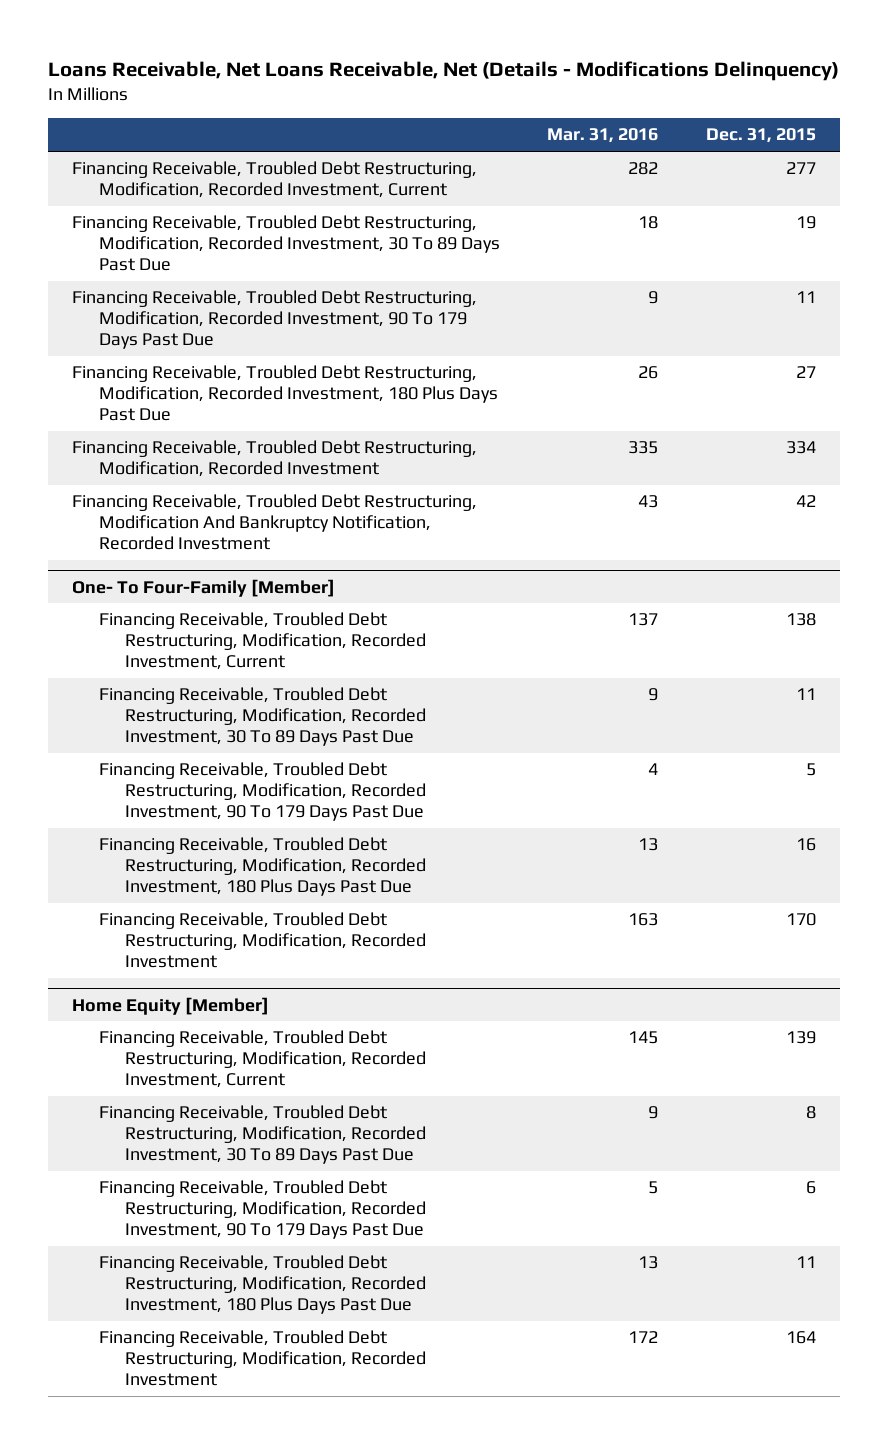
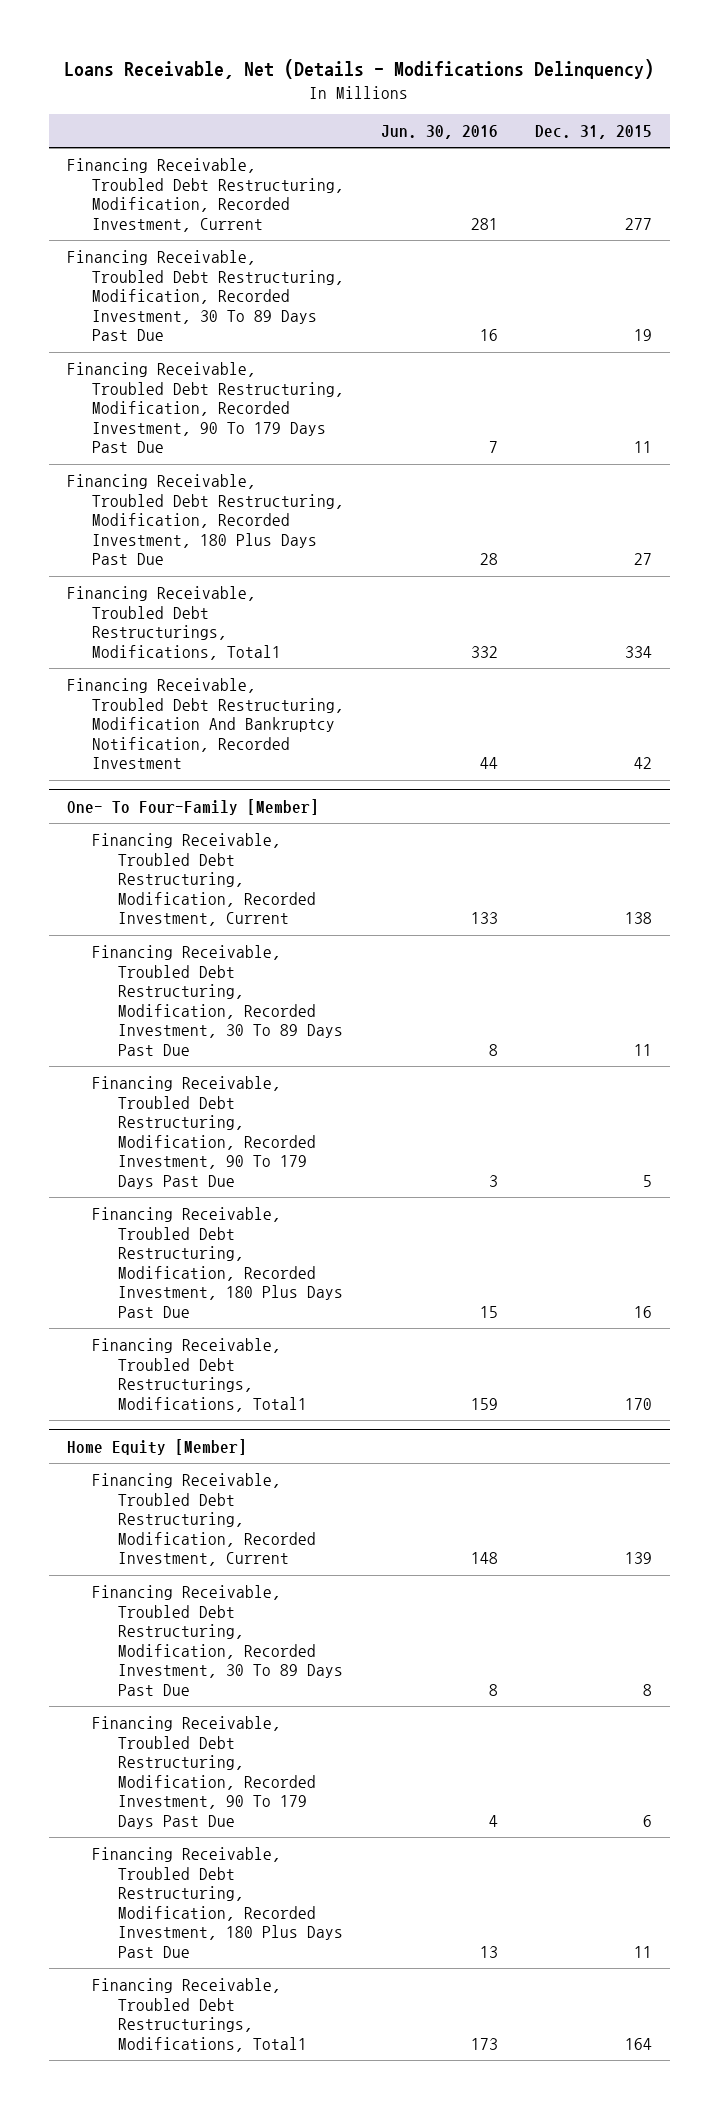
- Loans Receivable, Net Loans Receivable, Net (Details - Modifications Delinquency)
+ Loans Receivable, Net (Details - Modifications Delinquency)
- | Mar. 31, 2016 | Dec. 31, 2015
+ | Jun. 30, 2016 | Dec. 31, 2015
- Financing Receivable, Troubled Debt Restructuring, Modification, Recorded Investment | 335 | 334
+ Financing Receivable, Troubled Debt Restructurings, Modifications, Total1 | 332 | 334
@ One- To Four-Family [Member]
- Financing Receivable, Troubled Debt Restructuring, Modification, Recorded Investment | 163 | 170
+ Financing Receivable, Troubled Debt Restructurings, Modifications, Total1 | 159 | 170
@ Home Equity [Member]
- Financing Receivable, Troubled Debt Restructuring, Modification, Recorded Investment | 172 | 164
+ Financing Receivable, Troubled Debt Restructurings, Modifications, Total1 | 173 | 164

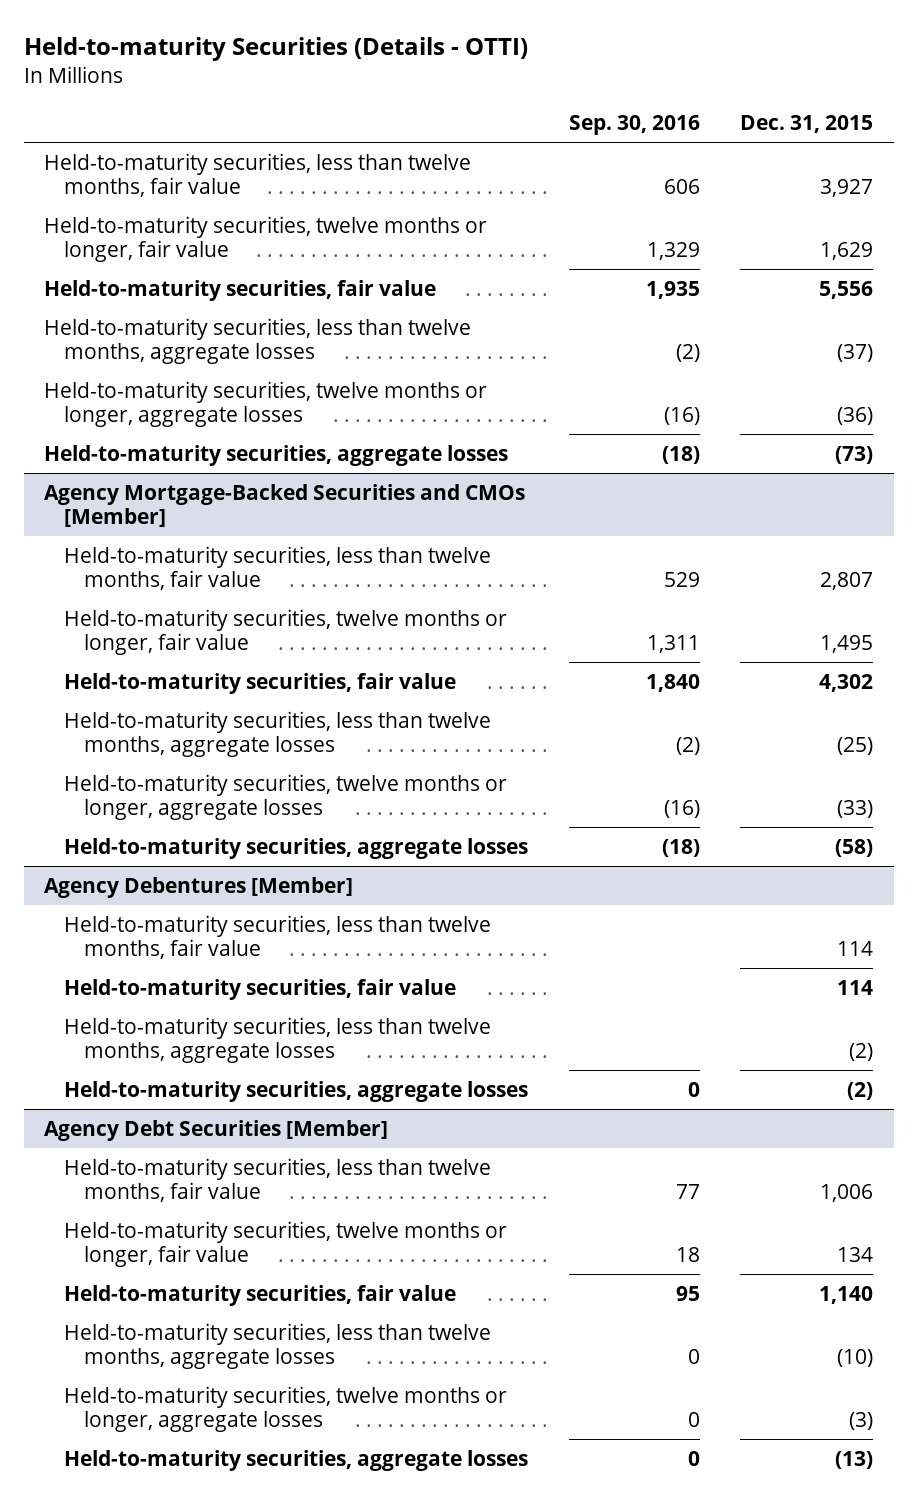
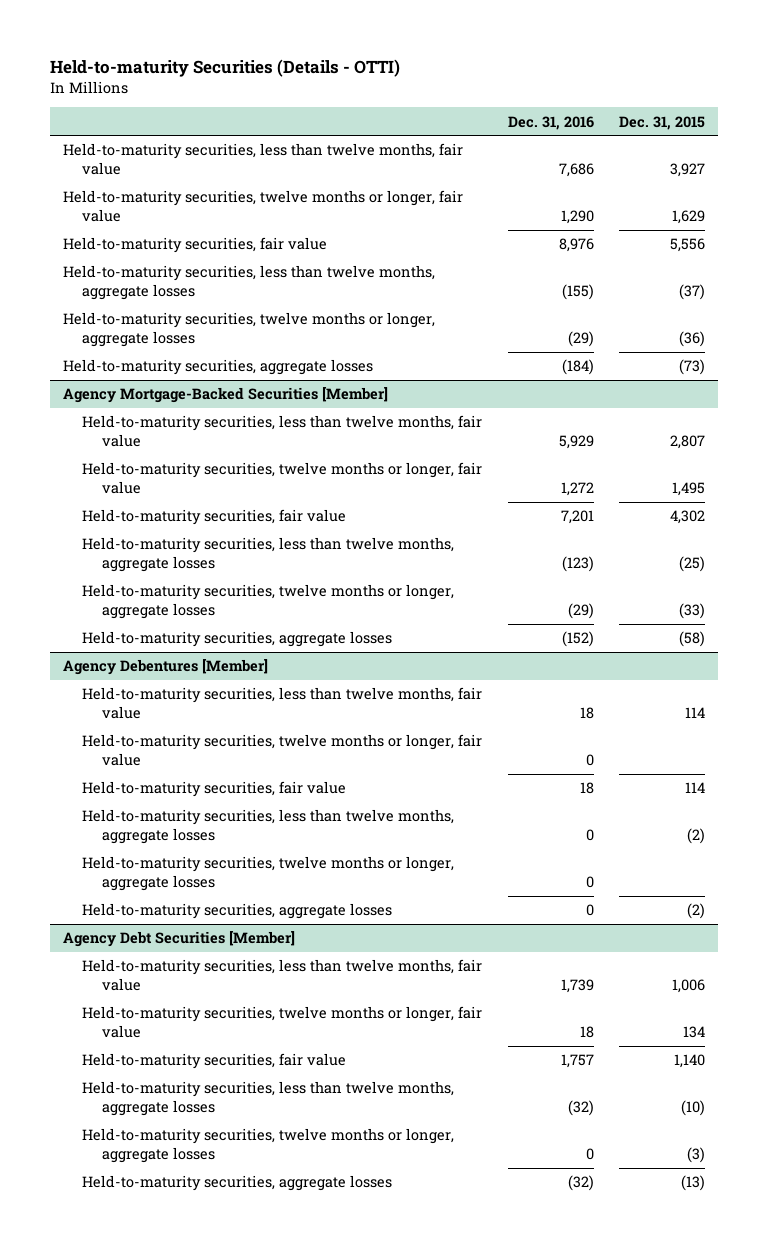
- | Sep. 30, 2016 | Dec. 31, 2015
+ | Dec. 31, 2016 | Dec. 31, 2015
- Agency Mortgage-Backed Securities and CMOs [Member]
+ Agency Mortgage-Backed Securities [Member]
@ Agency Debentures [Member]
+ Held-to-maturity securities, twelve months or longer, fair value | 0 |
+ Held-to-maturity securities, twelve months or longer, aggregate losses | 0 |

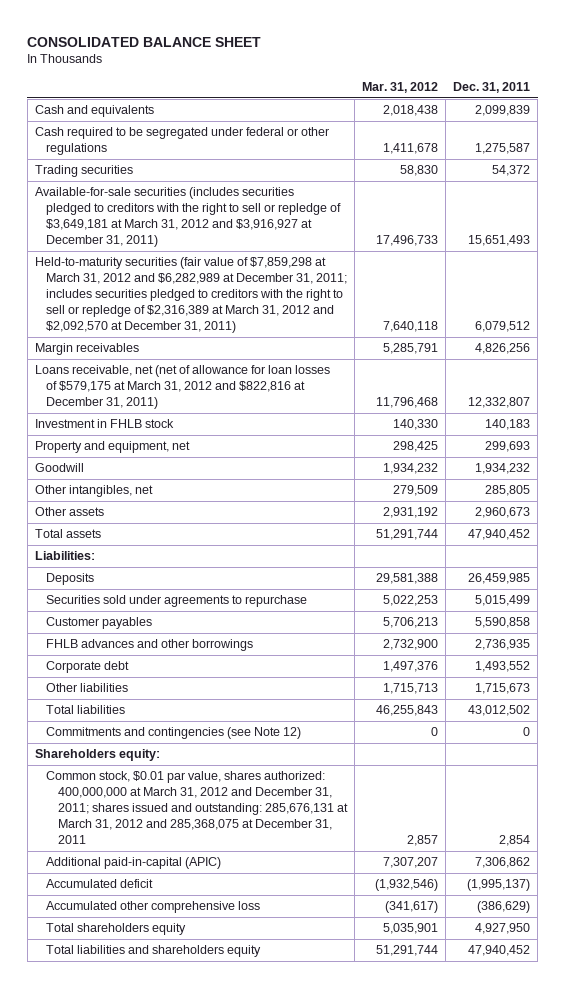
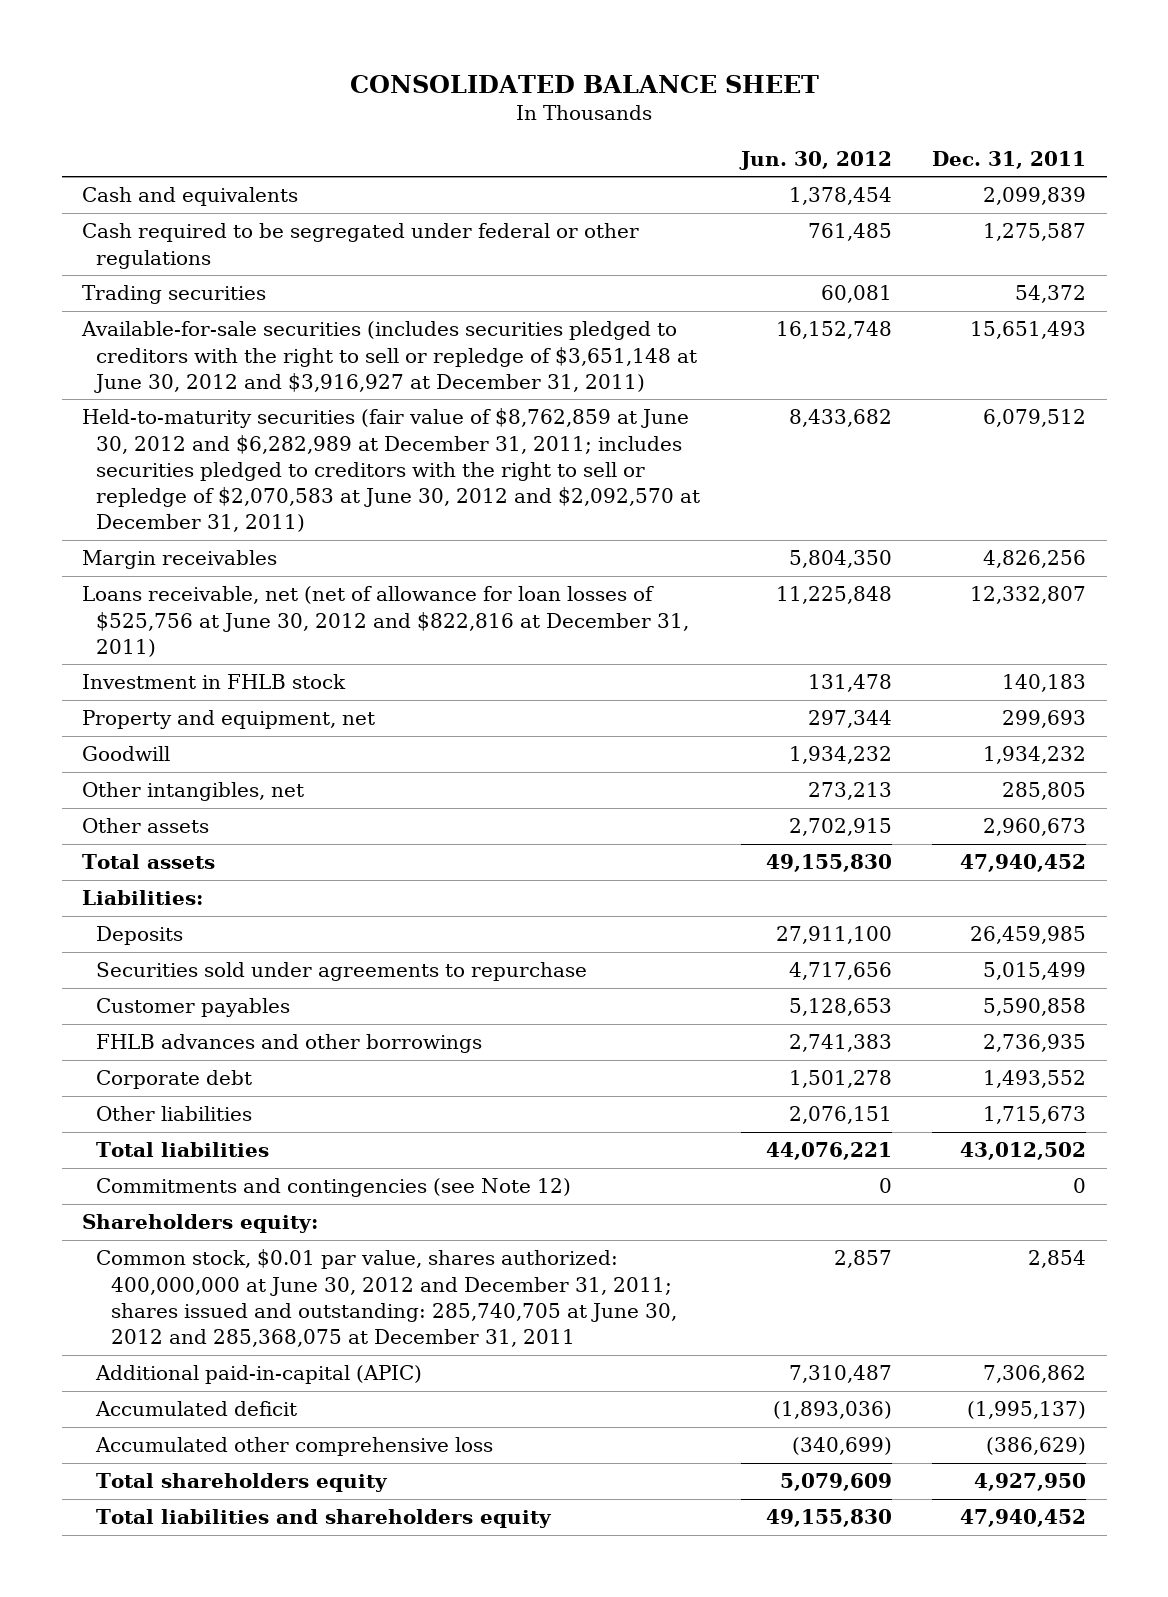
- | Mar. 31, 2012 | Dec. 31, 2011
+ | Jun. 30, 2012 | Dec. 31, 2011
- Available-for-sale securities (includes securities pledged to creditors with the right to sell or repledge of $3,649,181 at March 31, 2012 and $3,916,927 at December 31, 2011) | 17,496,733 | 15,651,493
- Held-to-maturity securities (fair value of $7,859,298 at March 31, 2012 and $6,282,989 at December 31, 2011; includes securities pledged to creditors with the right to sell or repledge of $2,316,389 at March 31, 2012 and $2,092,570 at December 31, 2011) | 7,640,118 | 6,079,512
+ Available-for-sale securities (includes securities pledged to creditors with the right to sell or repledge of $3,651,148 at June 30, 2012 and $3,916,927 at December 31, 2011) | 16,152,748 | 15,651,493
+ Held-to-maturity securities (fair value of $8,762,859 at June 30, 2012 and $6,282,989 at December 31, 2011; includes securities pledged to creditors with the right to sell or repledge of $2,070,583 at June 30, 2012 and $2,092,570 at December 31, 2011) | 8,433,682 | 6,079,512
- Loans receivable, net (net of allowance for loan losses of $579,175 at March 31, 2012 and $822,816 at December 31, 2011) | 11,796,468 | 12,332,807
+ Loans receivable, net (net of allowance for loan losses of $525,756 at June 30, 2012 and $822,816 at December 31, 2011) | 11,225,848 | 12,332,807
- Common stock, $0.01 par value, shares authorized: 400,000,000 at March 31, 2012 and December 31, 2011; shares issued and outstanding: 285,676,131 at March 31, 2012 and 285,368,075 at December 31, 2011 | 2,857 | 2,854
+ Common stock, $0.01 par value, shares authorized: 400,000,000 at June 30, 2012 and December 31, 2011; shares issued and outstanding: 285,740,705 at June 30, 2012 and 285,368,075 at December 31, 2011 | 2,857 | 2,854

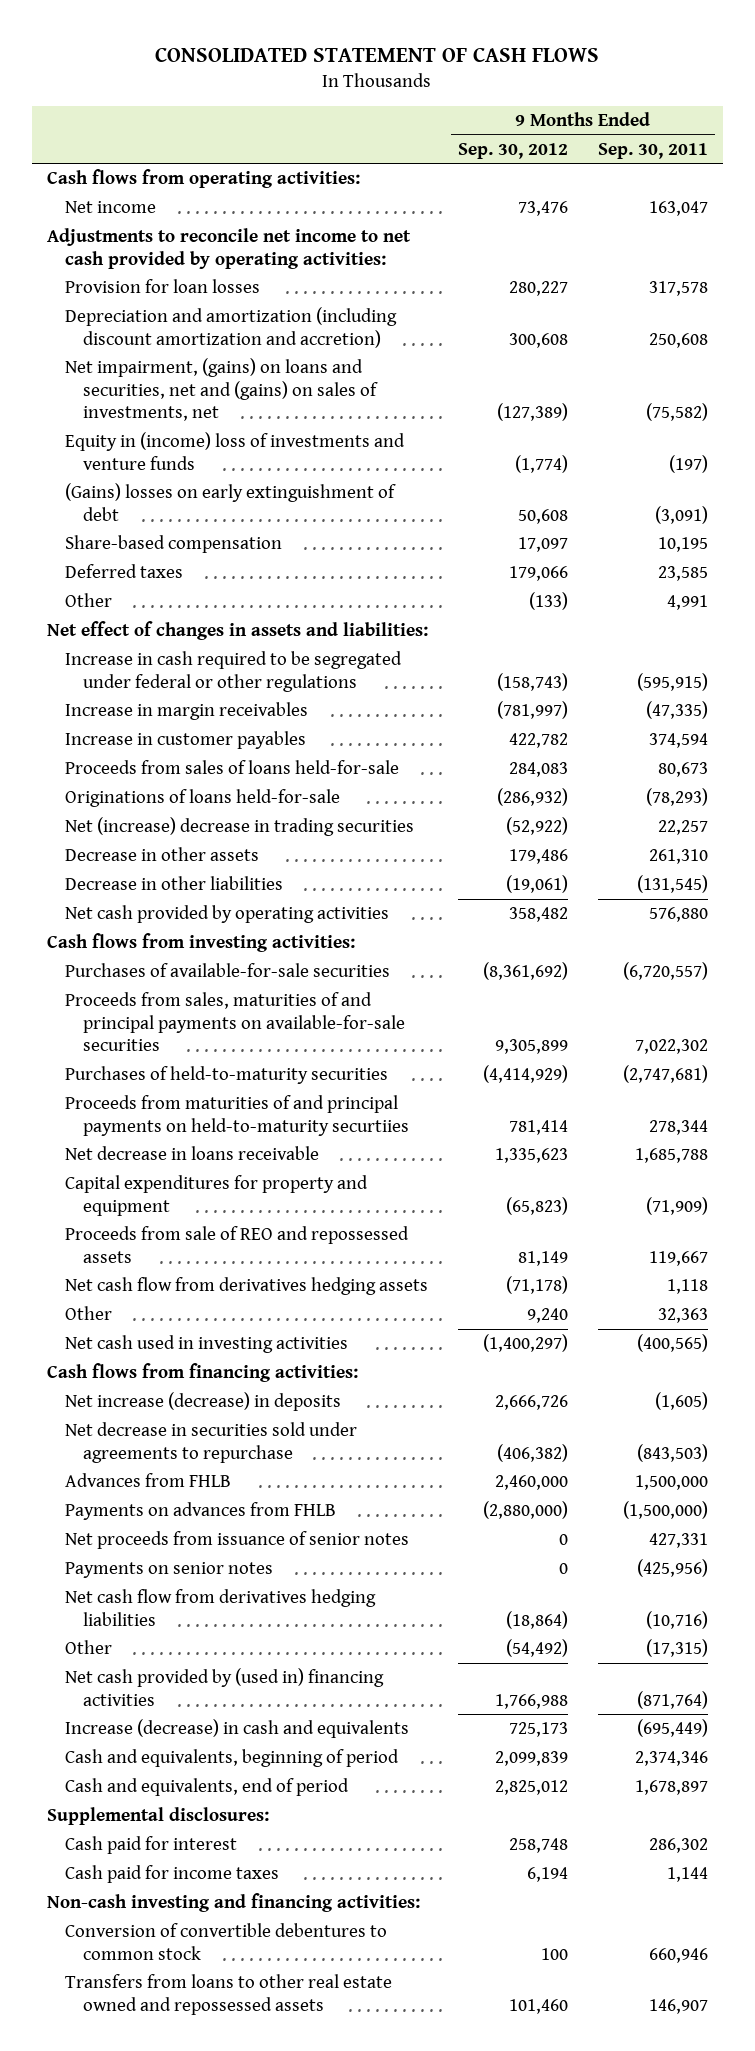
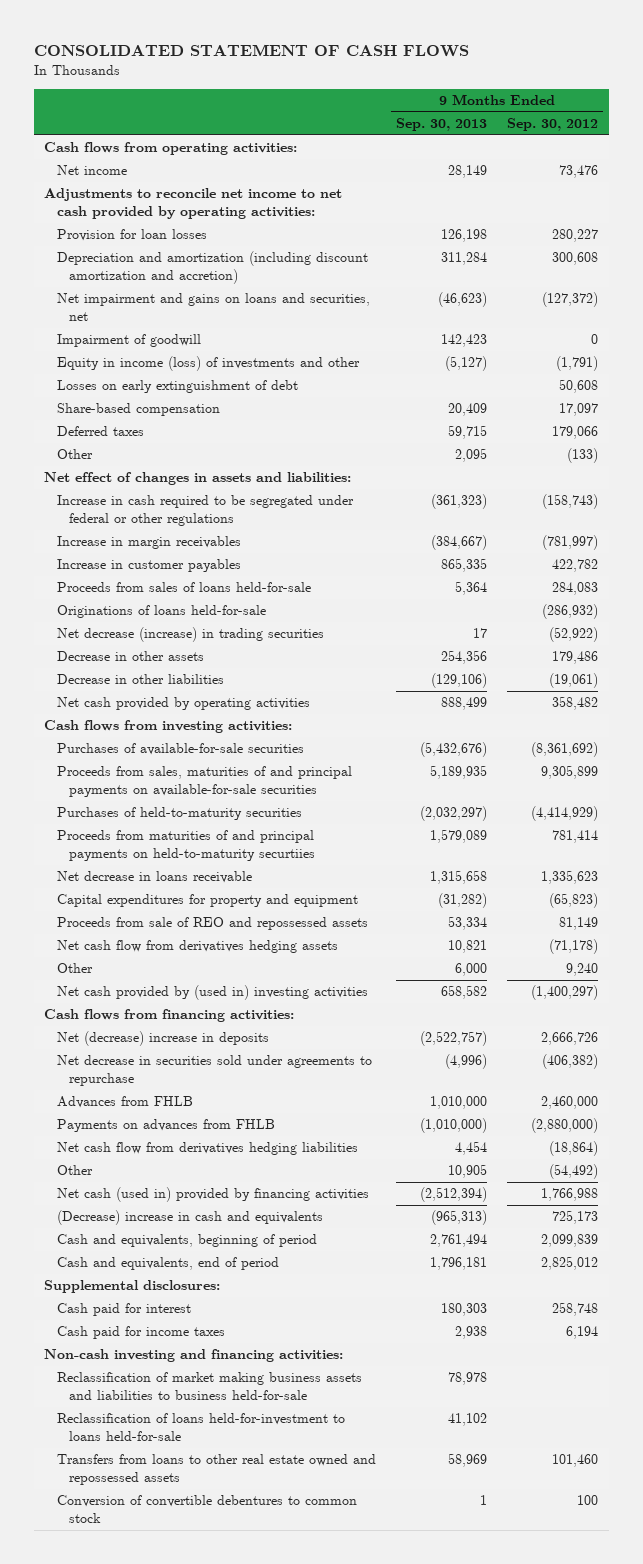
- | 9 Months Ended Sep. 30, 2012 | 9 Months Ended Sep. 30, 2011
+ | 9 Months Ended Sep. 30, 2013 | 9 Months Ended Sep. 30, 2012
- Net impairment, (gains) on loans and securities, net and (gains) on sales of investments, net | (127,389) | (75,582)
- Equity in (income) loss of investments and venture funds | (1,774) | (197)
- (Gains) losses on early extinguishment of debt | 50,608 | (3,091)
+ Net impairment and gains on loans and securities, net | (46,623) | (127,372)
+ Impairment of goodwill | 142,423 | 0
+ Equity in income (loss) of investments and other | (5,127) | (1,791)
+ Losses on early extinguishment of debt | | 50,608
- Net (increase) decrease in trading securities | (52,922) | 22,257
+ Net decrease (increase) in trading securities | 17 | (52,922)
- Net cash used in investing activities | (1,400,297) | (400,565)
+ Net cash provided by (used in) investing activities | 658,582 | (1,400,297)
- Net increase (decrease) in deposits | 2,666,726 | (1,605)
+ Net (decrease) increase in deposits | (2,522,757) | 2,666,726
- Net proceeds from issuance of senior notes | 0 | 427,331
- Payments on senior notes | 0 | (425,956)
- Net cash provided by (used in) financing activities | 1,766,988 | (871,764)
- Increase (decrease) in cash and equivalents | 725,173 | (695,449)
+ Net cash (used in) provided by financing activities | (2,512,394) | 1,766,988
+ (Decrease) increase in cash and equivalents | (965,313) | 725,173
+ Reclassification of market making business assets and liabilities to business held-for-sale | 78,978 |
+ Reclassification of loans held-for-investment to loans held-for-sale | 41,102 |
moved down: Conversion of convertible debentures to common stock | 1 | 100

